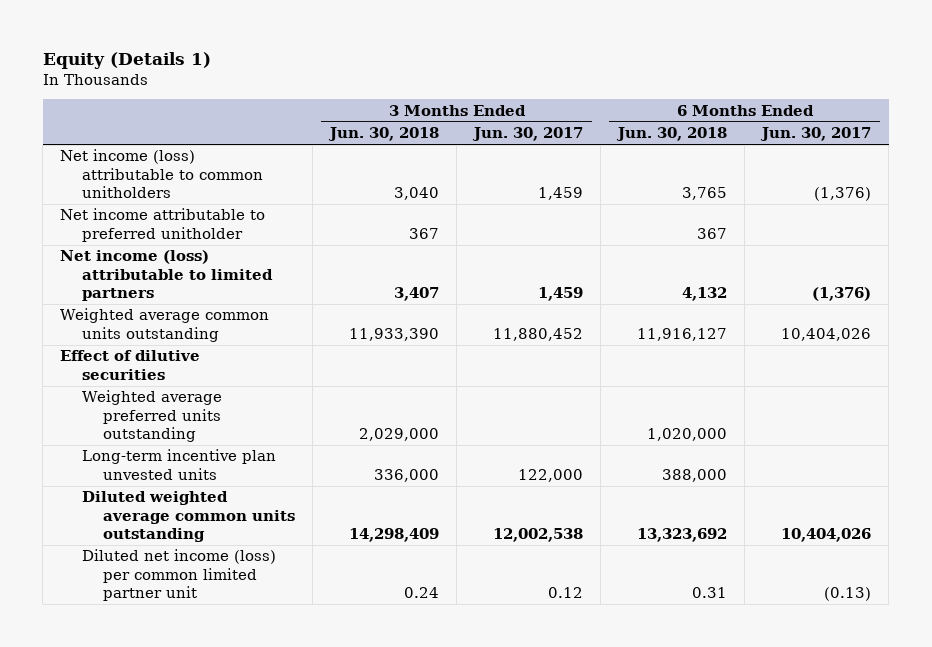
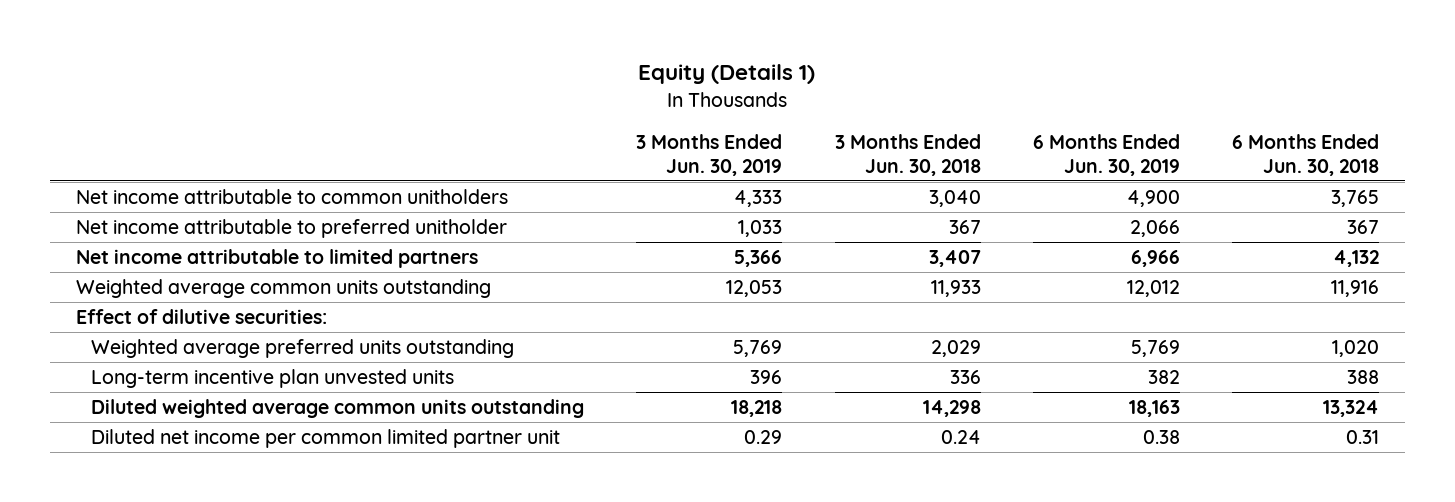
- | 3 Months Ended Jun. 30, 2018 | 3 Months Ended Jun. 30, 2017 | 6 Months Ended Jun. 30, 2018 | 6 Months Ended Jun. 30, 2017
+ | 3 Months Ended Jun. 30, 2019 | 3 Months Ended Jun. 30, 2018 | 6 Months Ended Jun. 30, 2019 | 6 Months Ended Jun. 30, 2018
- Net income (loss) attributable to common unitholders | 3,040 | 1,459 | 3,765 | (1,376)
+ Net income attributable to common unitholders | 4,333 | 3,040 | 4,900 | 3,765
- Net income (loss) attributable to limited partners | 3,407 | 1,459 | 4,132 | (1,376)
- Weighted average common units outstanding | 11,933,390 | 11,880,452 | 11,916,127 | 10,404,026
- Effect of dilutive securities
- Weighted average preferred units outstanding | 2,029,000 | | 1,020,000 |
- Long-term incentive plan unvested units | 336,000 | 122,000 | 388,000 |
- Diluted weighted average common units outstanding | 14,298,409 | 12,002,538 | 13,323,692 | 10,404,026
- Diluted net income (loss) per common limited partner unit | 0.24 | 0.12 | 0.31 | (0.13)
+ Net income attributable to limited partners | 5,366 | 3,407 | 6,966 | 4,132
+ Weighted average common units outstanding | 12,053 | 11,933 | 12,012 | 11,916
+ Effect of dilutive securities:
+ Weighted average preferred units outstanding | 5,769 | 2,029 | 5,769 | 1,020
+ Long-term incentive plan unvested units | 396 | 336 | 382 | 388
+ Diluted weighted average common units outstanding | 18,218 | 14,298 | 18,163 | 13,324
+ Diluted net income per common limited partner unit | 0.29 | 0.24 | 0.38 | 0.31

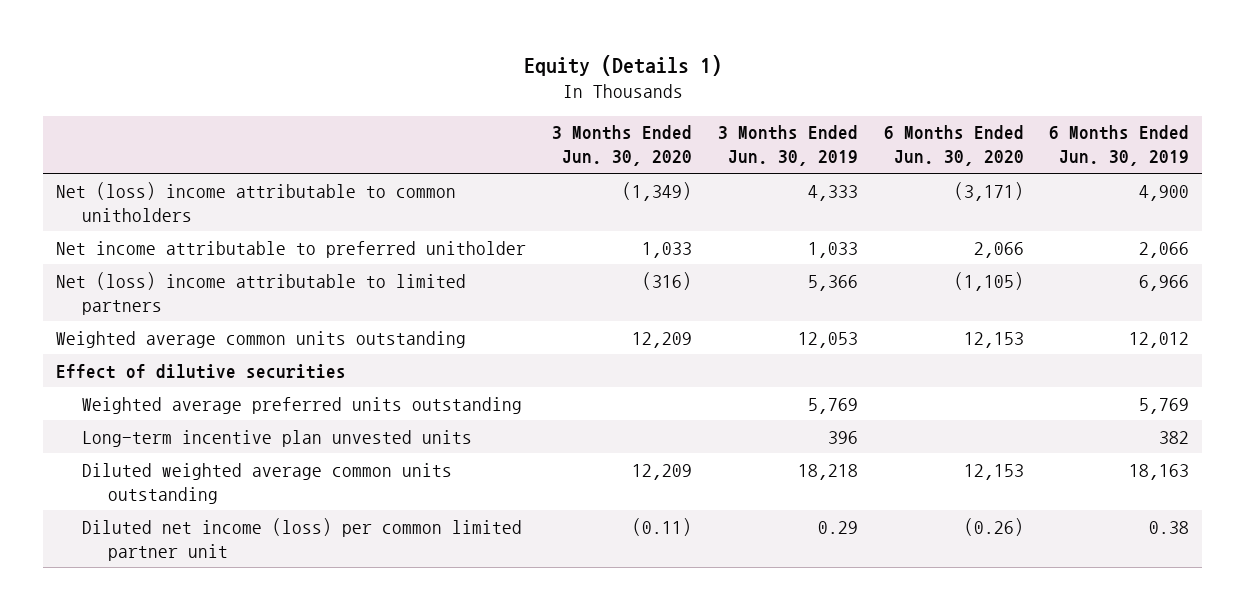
- | 3 Months Ended Jun. 30, 2019 | 3 Months Ended Jun. 30, 2018 | 6 Months Ended Jun. 30, 2019 | 6 Months Ended Jun. 30, 2018
+ | 3 Months Ended Jun. 30, 2020 | 3 Months Ended Jun. 30, 2019 | 6 Months Ended Jun. 30, 2020 | 6 Months Ended Jun. 30, 2019
- Net income attributable to common unitholders | 4,333 | 3,040 | 4,900 | 3,765
+ Net (loss) income attributable to common unitholders | (1,349) | 4,333 | (3,171) | 4,900
- Net income attributable to limited partners | 5,366 | 3,407 | 6,966 | 4,132
+ Net (loss) income attributable to limited partners | (316) | 5,366 | (1,105) | 6,966
- Effect of dilutive securities:
+ Effect of dilutive securities
- Diluted net income per common limited partner unit | 0.29 | 0.24 | 0.38 | 0.31
+ Diluted net income (loss) per common limited partner unit | (0.11) | 0.29 | (0.26) | 0.38

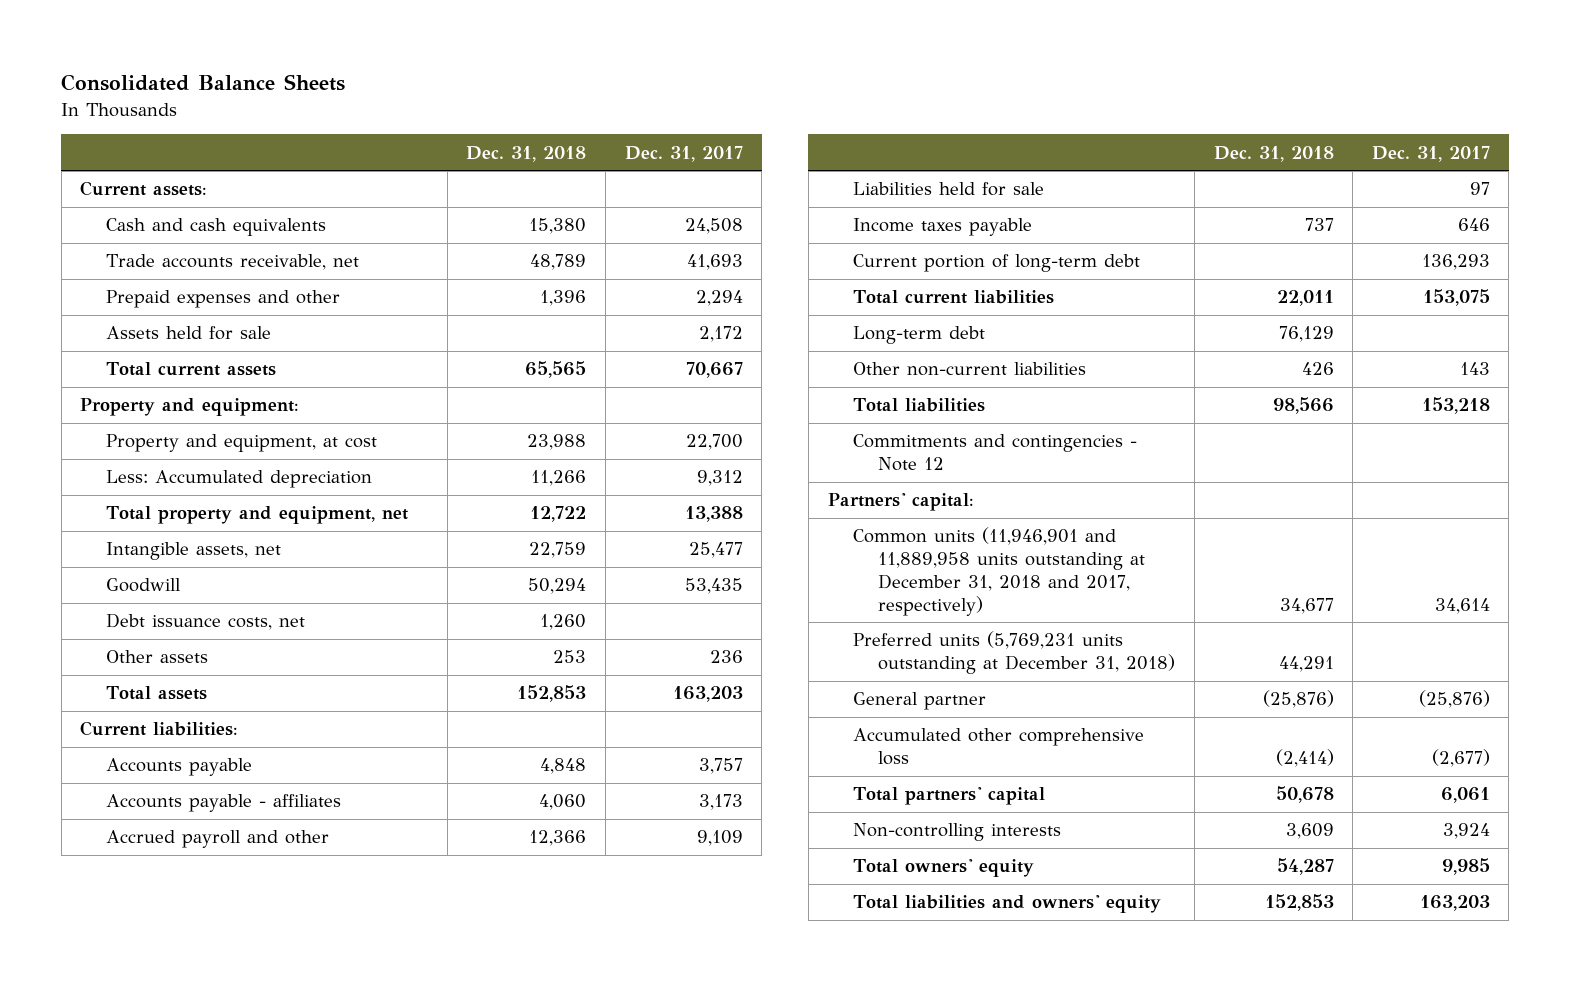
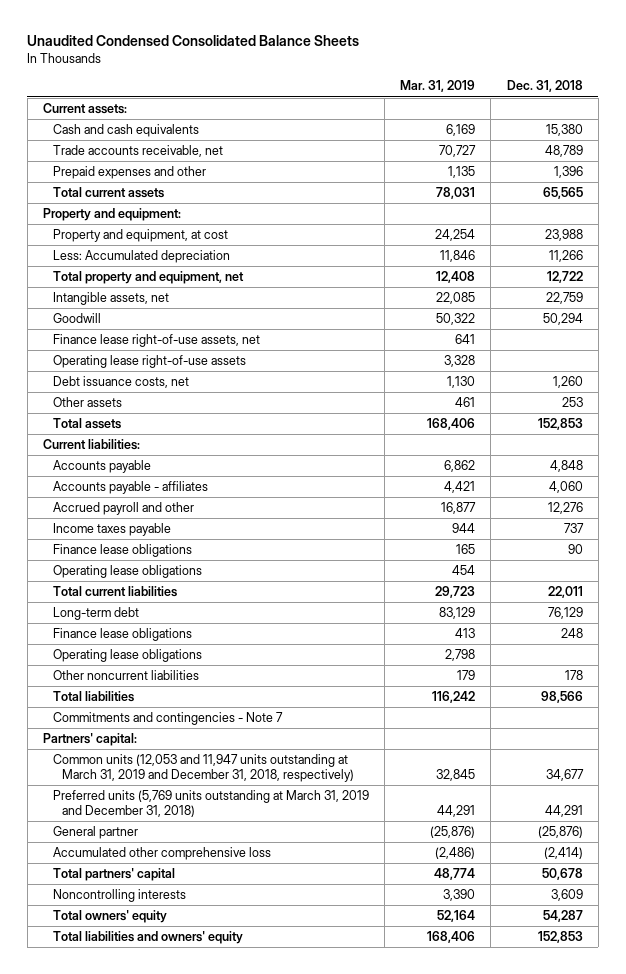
- Consolidated Balance Sheets
+ Unaudited Condensed Consolidated Balance Sheets
- | Dec. 31, 2018 | Dec. 31, 2017
+ | Mar. 31, 2019 | Dec. 31, 2018
- Assets held for sale | | 2,172
+ Finance lease right-of-use assets, net | 641 |
+ Operating lease right-of-use assets | 3,328 |
- Accrued payroll and other | 12,366 | 9,109
- Liabilities held for sale | | 97
+ Accrued payroll and other | 16,877 | 12,276
- Current portion of long-term debt | | 136,293
+ Finance lease obligations | 165 | 90
+ Operating lease obligations | 454 |
- Other non-current liabilities | 426 | 143
+ Finance lease obligations | 413 | 248
+ Operating lease obligations | 2,798 |
+ Other noncurrent liabilities | 179 | 178
- Commitments and contingencies - Note 12
+ Commitments and contingencies - Note 7
- Common units (11,946,901 and 11,889,958 units outstanding at December 31, 2018 and 2017, respectively) | 34,677 | 34,614
- Preferred units (5,769,231 units outstanding at December 31, 2018) | 44,291 |
+ Common units (12,053 and 11,947 units outstanding at March 31, 2019 and December 31, 2018, respectively) | 32,845 | 34,677
+ Preferred units (5,769 units outstanding at March 31, 2019 and December 31, 2018) | 44,291 | 44,291
- Non-controlling interests | 3,609 | 3,924
+ Noncontrolling interests | 3,390 | 3,609

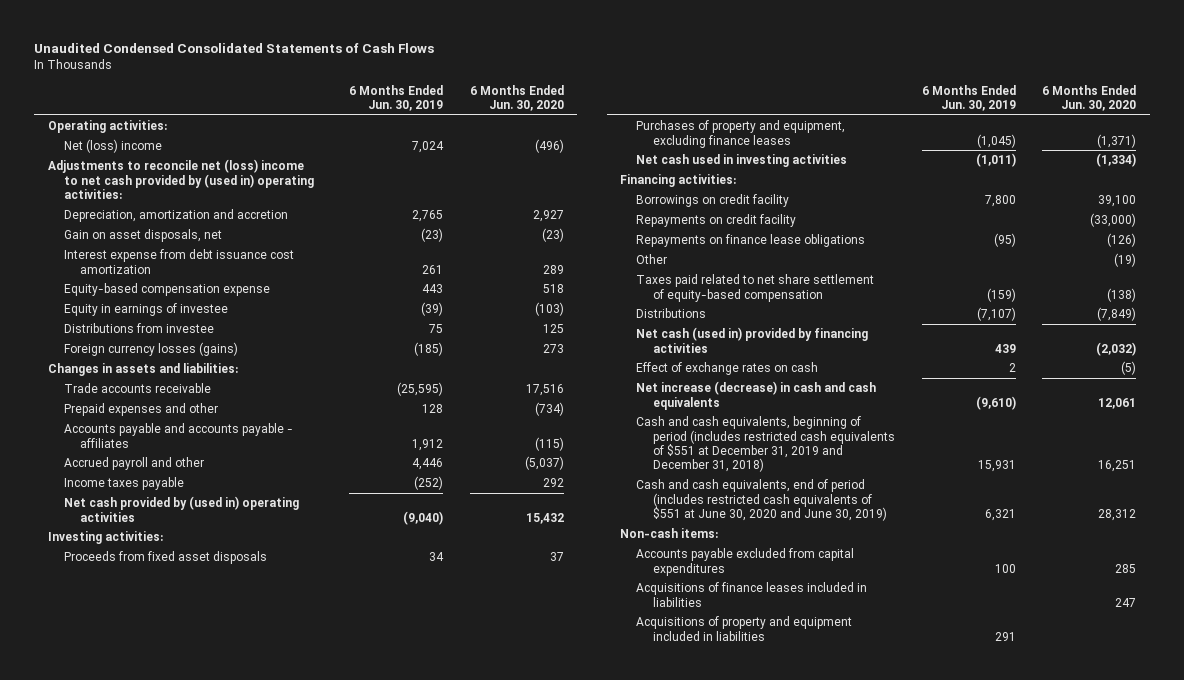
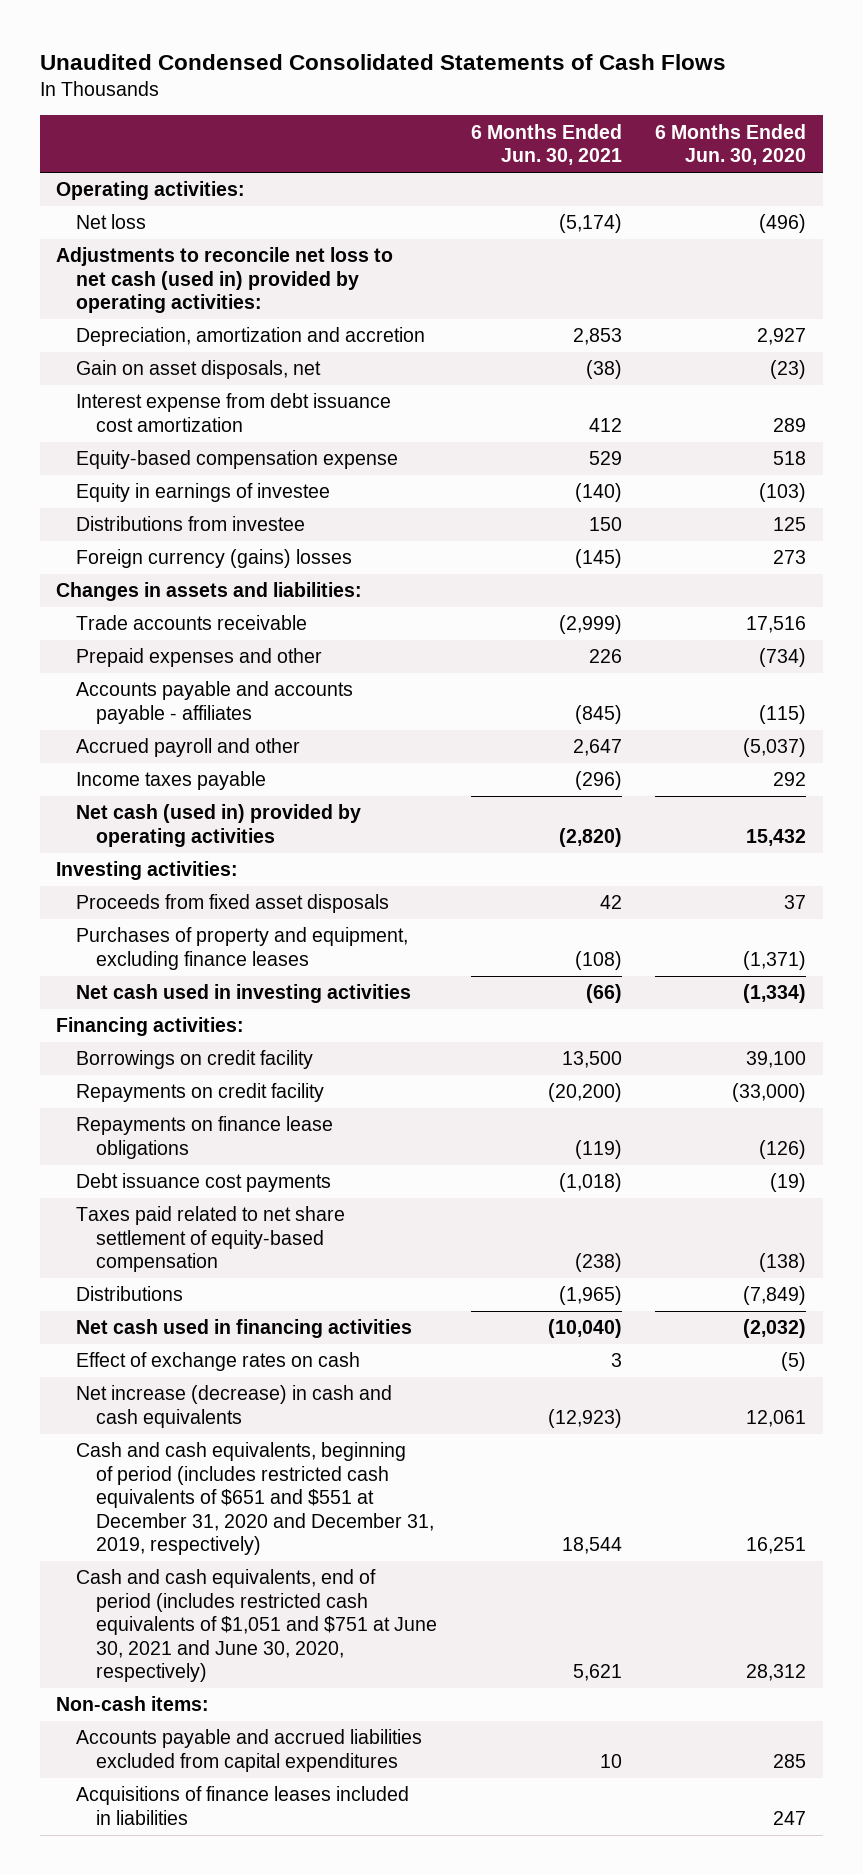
- | 6 Months Ended Jun. 30, 2019 | 6 Months Ended Jun. 30, 2020
+ | 6 Months Ended Jun. 30, 2021 | 6 Months Ended Jun. 30, 2020
- Net (loss) income | 7,024 | (496)
- Adjustments to reconcile net (loss) income to net cash provided by (used in) operating activities:
+ Net loss | (5,174) | (496)
+ Adjustments to reconcile net loss to net cash (used in) provided by operating activities:
- Foreign currency losses (gains) | (185) | 273
+ Foreign currency (gains) losses | (145) | 273
- Net cash provided by (used in) operating activities | (9,040) | 15,432
+ Net cash (used in) provided by operating activities | (2,820) | 15,432
- Other | | (19)
+ Debt issuance cost payments | (1,018) | (19)
- Net cash (used in) provided by financing activities | 439 | (2,032)
+ Net cash used in financing activities | (10,040) | (2,032)
- Cash and cash equivalents, beginning of period (includes restricted cash equivalents of $551 at December 31, 2019 and December 31, 2018) | 15,931 | 16,251
- Cash and cash equivalents, end of period (includes restricted cash equivalents of $551 at June 30, 2020 and June 30, 2019) | 6,321 | 28,312
+ Cash and cash equivalents, beginning of period (includes restricted cash equivalents of $651 and $551 at December 31, 2020 and December 31, 2019, respectively) | 18,544 | 16,251
+ Cash and cash equivalents, end of period (includes restricted cash equivalents of $1,051 and $751 at June 30, 2021 and June 30, 2020, respectively) | 5,621 | 28,312
- Accounts payable excluded from capital expenditures | 100 | 285
+ Accounts payable and accrued liabilities excluded from capital expenditures | 10 | 285
- Acquisitions of property and equipment included in liabilities | 291 |

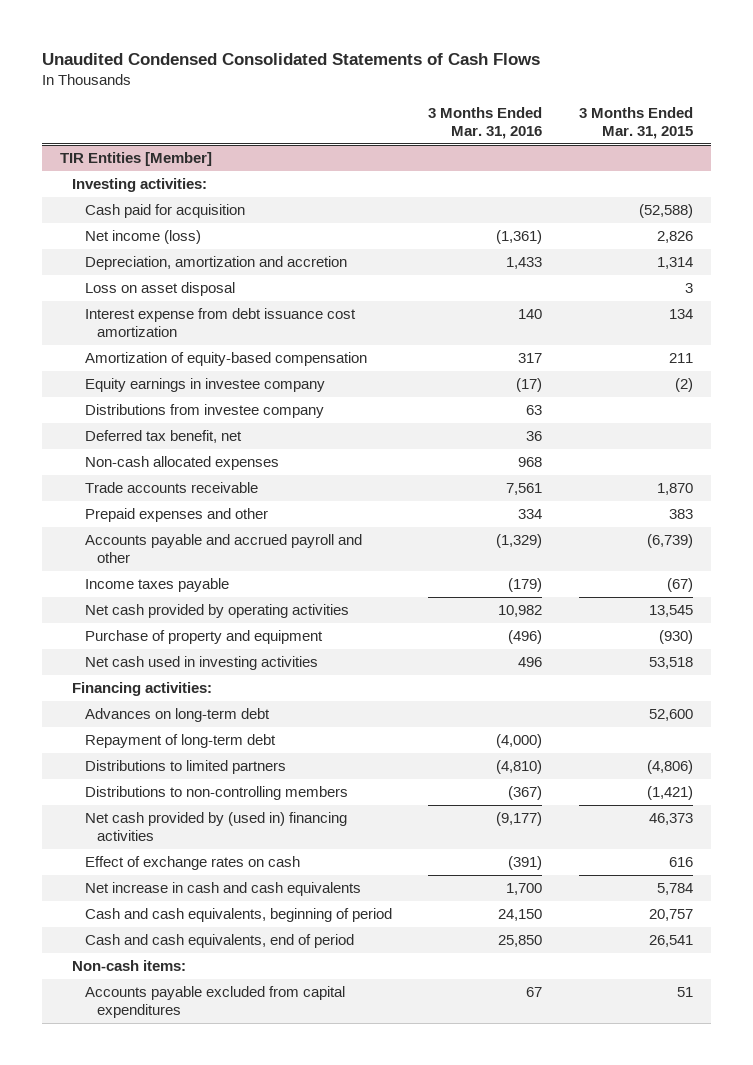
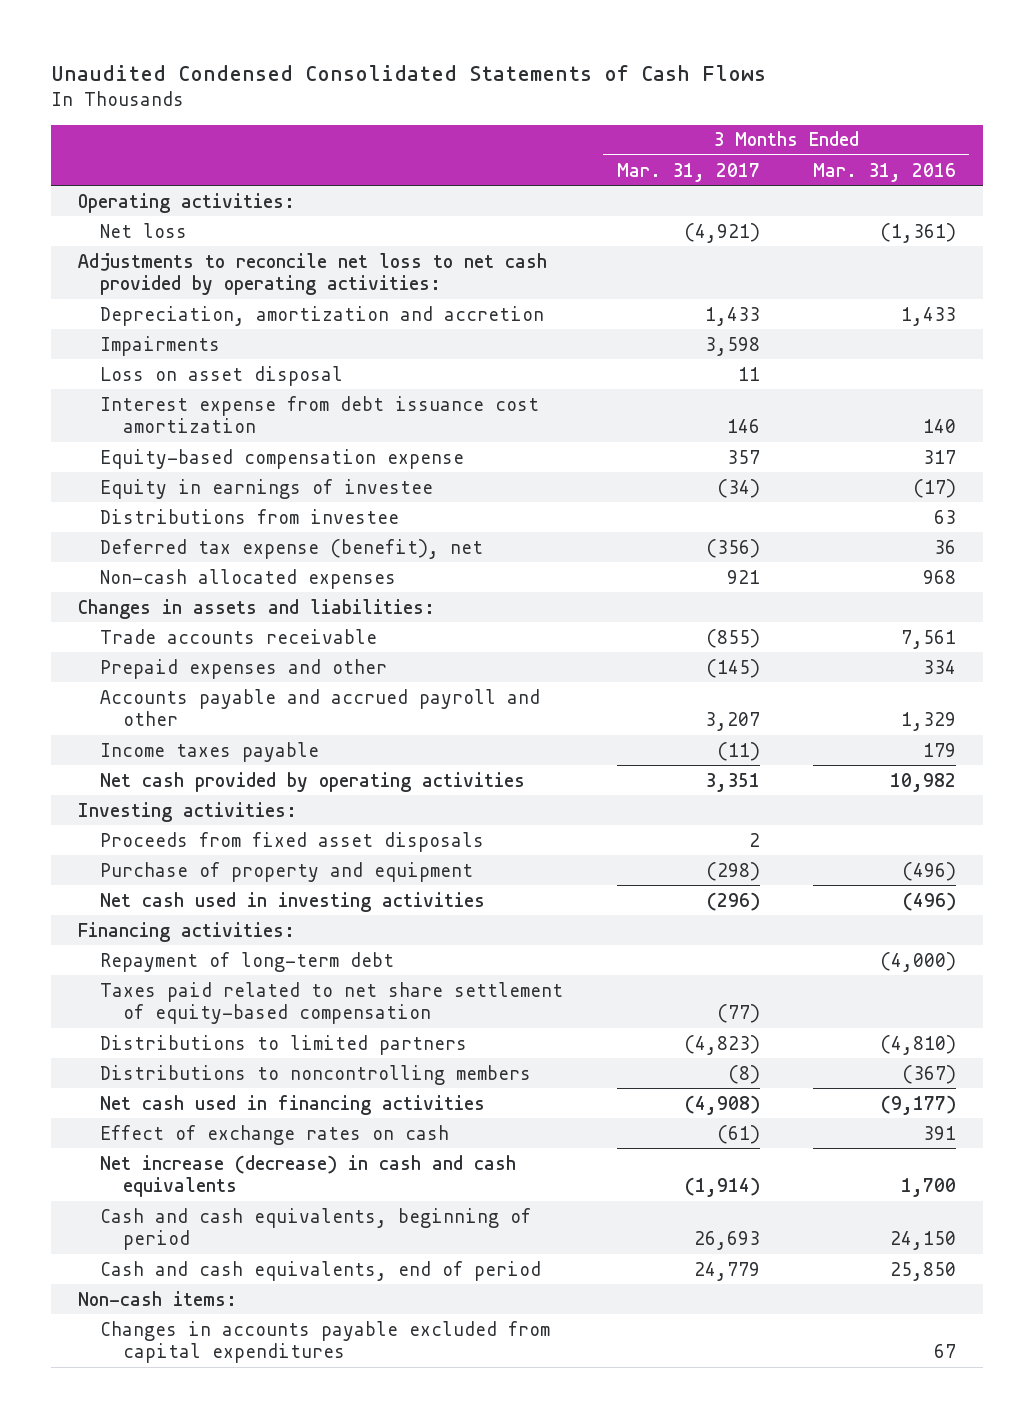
- | 3 Months Ended Mar. 31, 2016 | 3 Months Ended Mar. 31, 2015
+ | 3 Months Ended Mar. 31, 2017 | 3 Months Ended Mar. 31, 2016
- TIR Entities [Member]
- Investing activities:
- Cash paid for acquisition | | (52,588)
- Net income (loss) | (1,361) | 2,826
+ Operating activities:
+ Net loss | (4,921) | (1,361)
+ Adjustments to reconcile net loss to net cash provided by operating activities:
+ Impairments | 3,598 |
- Amortization of equity-based compensation | 317 | 211
- Equity earnings in investee company | (17) | (2)
- Distributions from investee company | 63 |
- Deferred tax benefit, net | 36 |
+ Equity-based compensation expense | 357 | 317
+ Equity in earnings of investee | (34) | (17)
+ Distributions from investee | | 63
+ Deferred tax expense (benefit), net | (356) | 36
+ Changes in assets and liabilities:
- Accounts payable and accrued payroll and other | (1,329) | (6,739)
- Income taxes payable | (179) | (67)
+ Accounts payable and accrued payroll and other | 3,207 | 1,329
+ Income taxes payable | (11) | 179
+ Investing activities:
+ Proceeds from fixed asset disposals | 2 |
- Net cash used in investing activities | 496 | 53,518
+ Net cash used in investing activities | (296) | (496)
- Advances on long-term debt | | 52,600
+ Taxes paid related to net share settlement of equity-based compensation | (77) |
- Distributions to non-controlling members | (367) | (1,421)
- Net cash provided by (used in) financing activities | (9,177) | 46,373
- Effect of exchange rates on cash | (391) | 616
- Net increase in cash and cash equivalents | 1,700 | 5,784
+ Distributions to noncontrolling members | (8) | (367)
+ Net cash used in financing activities | (4,908) | (9,177)
+ Effect of exchange rates on cash | (61) | 391
+ Net increase (decrease) in cash and cash equivalents | (1,914) | 1,700
- Accounts payable excluded from capital expenditures | 67 | 51
+ Changes in accounts payable excluded from capital expenditures | | 67

